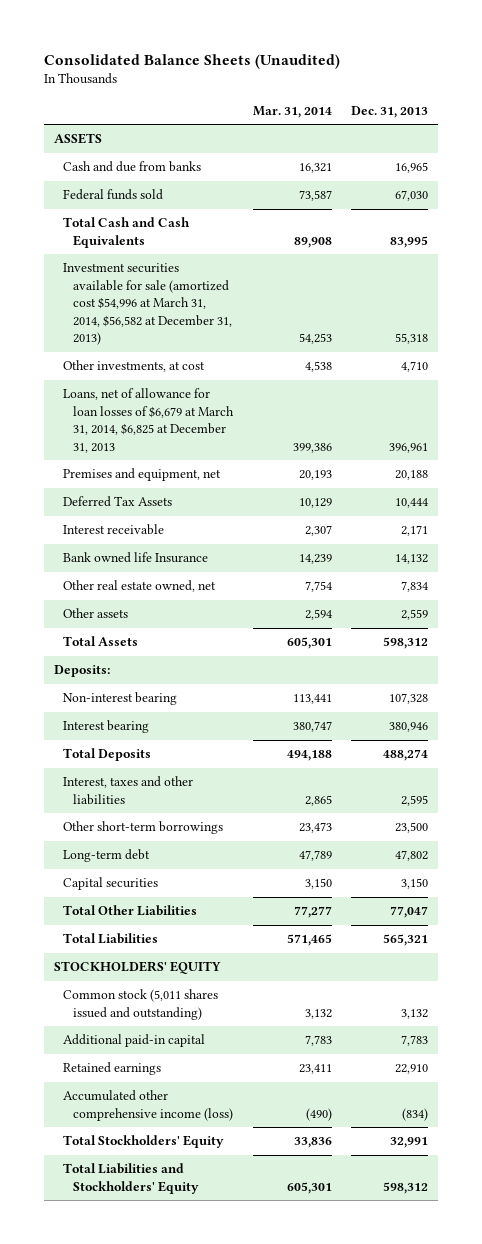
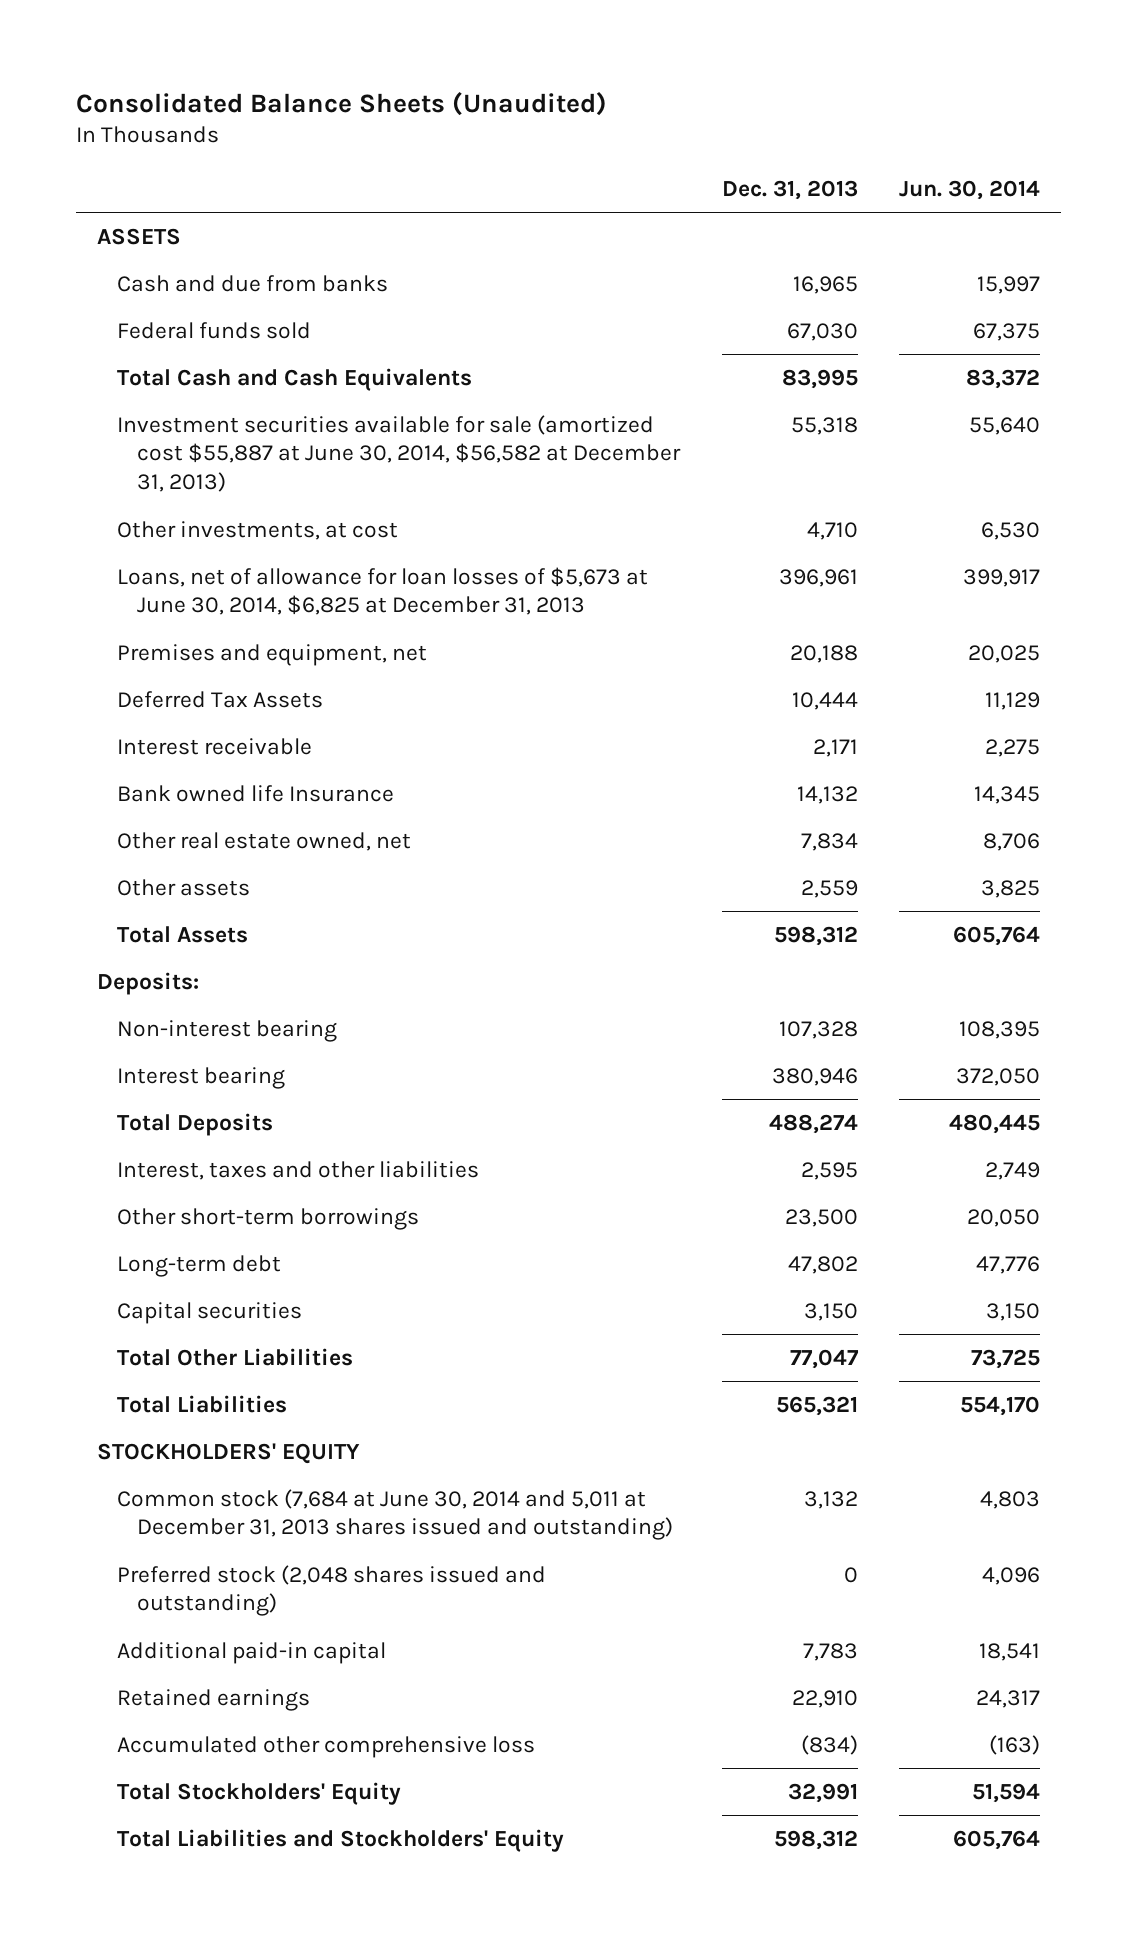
- | Mar. 31, 2014 | Dec. 31, 2013
+ | Dec. 31, 2013 | Jun. 30, 2014
- Investment securities available for sale (amortized cost $54,996 at March 31, 2014, $56,582 at December 31, 2013) | 54,253 | 55,318
+ Investment securities available for sale (amortized cost $55,887 at June 30, 2014, $56,582 at December 31, 2013) | 55,318 | 55,640
- Loans, net of allowance for loan losses of $6,679 at March 31, 2014, $6,825 at December 31, 2013 | 399,386 | 396,961
+ Loans, net of allowance for loan losses of $5,673 at June 30, 2014, $6,825 at December 31, 2013 | 396,961 | 399,917
- Common stock (5,011 shares issued and outstanding) | 3,132 | 3,132
+ Common stock (7,684 at June 30, 2014 and 5,011 at December 31, 2013 shares issued and outstanding) | 3,132 | 4,803
+ Preferred stock (2,048 shares issued and outstanding) | 0 | 4,096
- Accumulated other comprehensive income (loss) | (490) | (834)
+ Accumulated other comprehensive loss | (834) | (163)

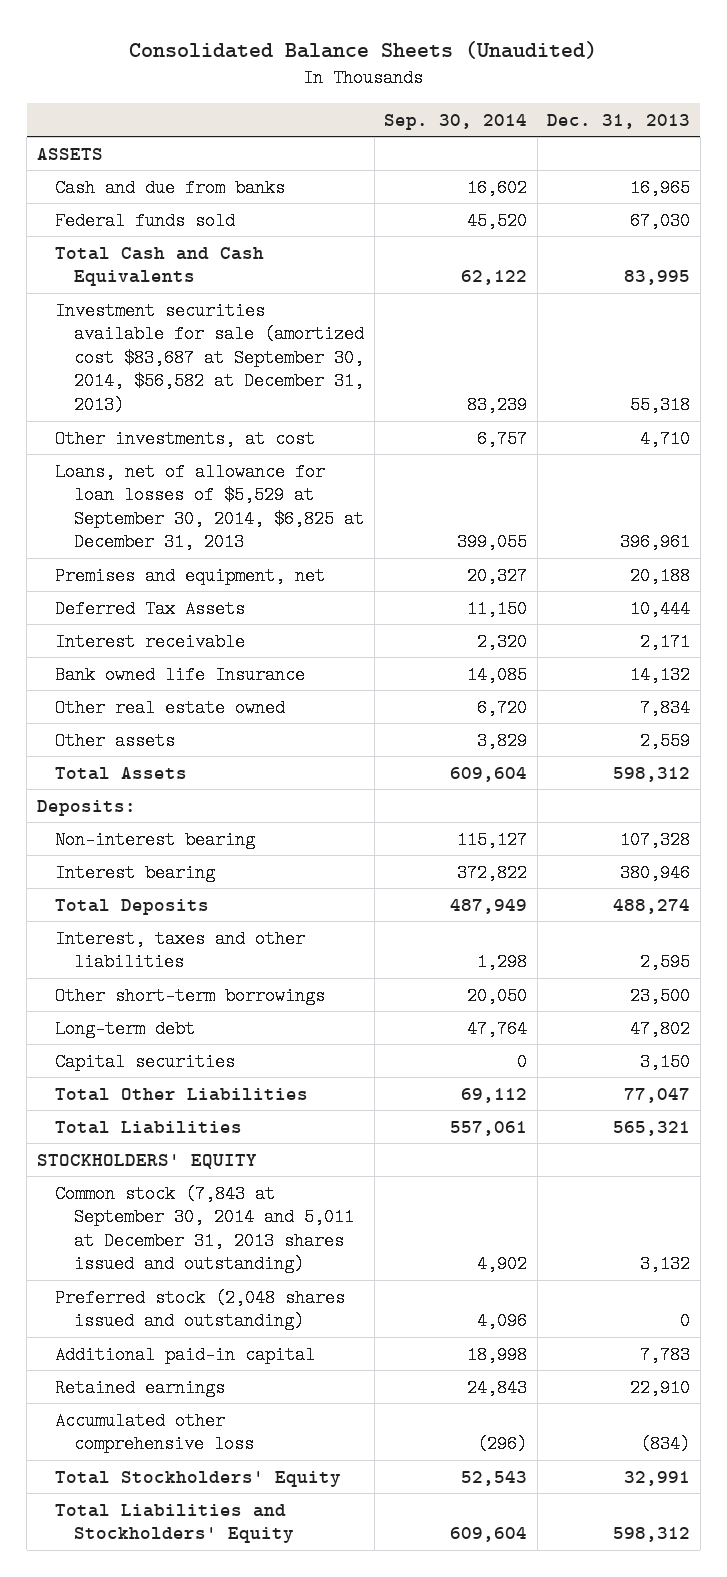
- | Dec. 31, 2013 | Jun. 30, 2014
+ | Sep. 30, 2014 | Dec. 31, 2013
- Investment securities available for sale (amortized cost $55,887 at June 30, 2014, $56,582 at December 31, 2013) | 55,318 | 55,640
+ Investment securities available for sale (amortized cost $83,687 at September 30, 2014, $56,582 at December 31, 2013) | 83,239 | 55,318
- Loans, net of allowance for loan losses of $5,673 at June 30, 2014, $6,825 at December 31, 2013 | 396,961 | 399,917
+ Loans, net of allowance for loan losses of $5,529 at September 30, 2014, $6,825 at December 31, 2013 | 399,055 | 396,961
- Other real estate owned, net | 7,834 | 8,706
+ Other real estate owned | 6,720 | 7,834
- Common stock (7,684 at June 30, 2014 and 5,011 at December 31, 2013 shares issued and outstanding) | 3,132 | 4,803
+ Common stock (7,843 at September 30, 2014 and 5,011 at December 31, 2013 shares issued and outstanding) | 4,902 | 3,132

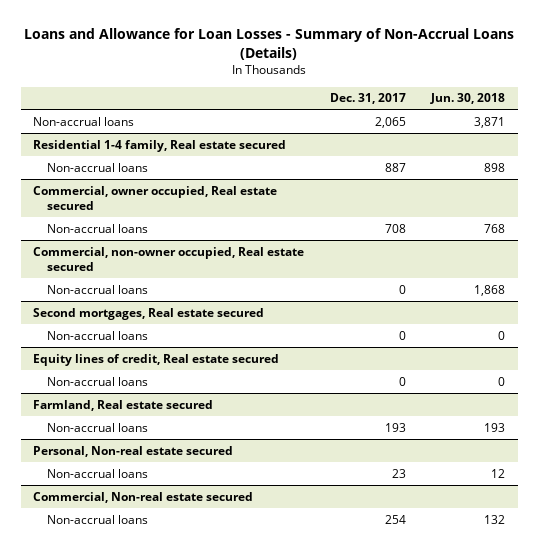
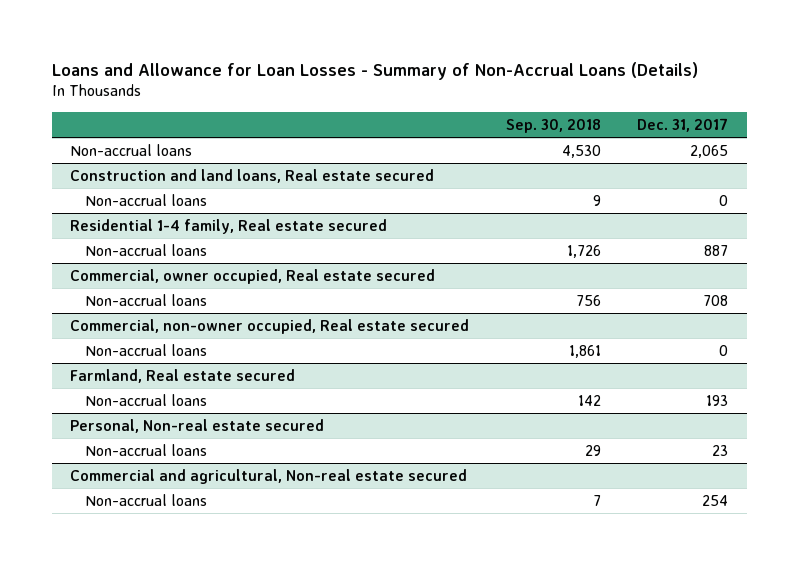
- | Dec. 31, 2017 | Jun. 30, 2018
+ | Sep. 30, 2018 | Dec. 31, 2017
+ Construction and land loans, Real estate secured
+ Non-accrual loans | 9 | 0
- Second mortgages, Real estate secured
- Non-accrual loans | 0 | 0
- Equity lines of credit, Real estate secured
- Non-accrual loans | 0 | 0
- Commercial, Non-real estate secured
+ Commercial and agricultural, Non-real estate secured

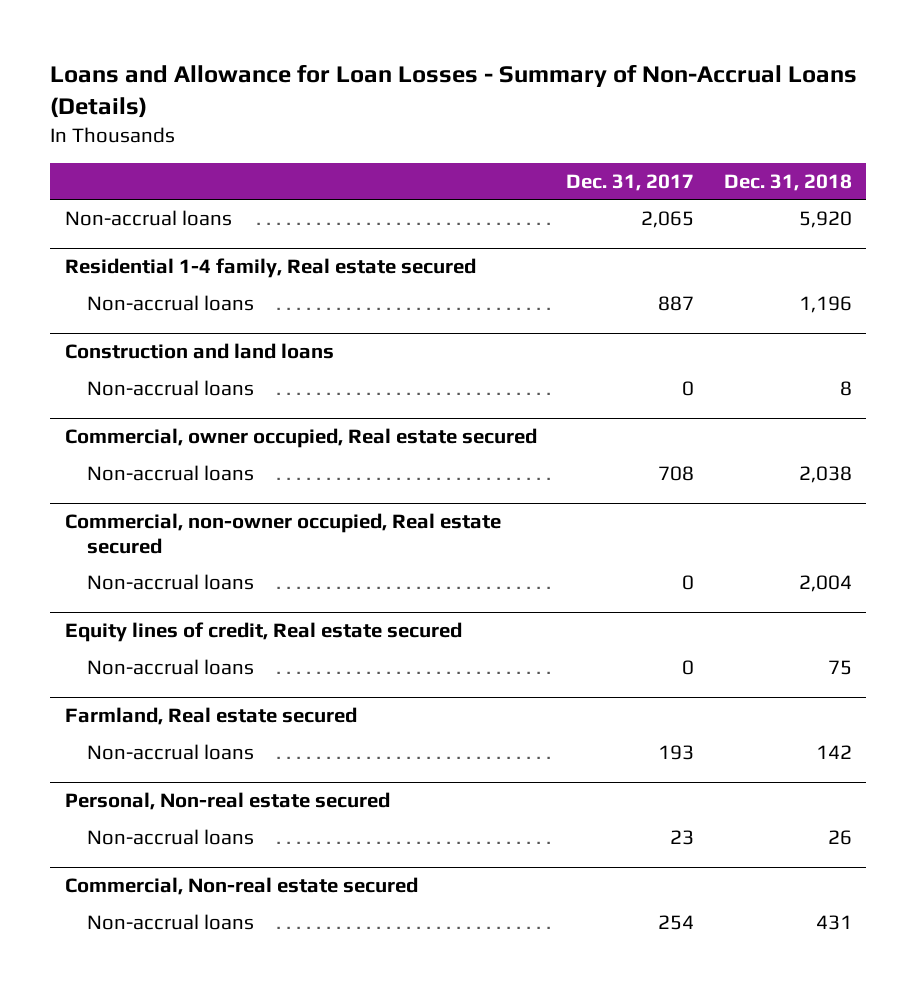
- | Sep. 30, 2018 | Dec. 31, 2017
+ | Dec. 31, 2017 | Dec. 31, 2018
- Construction and land loans, Real estate secured
- Non-accrual loans | 9 | 0
+ Construction and land loans
+ Non-accrual loans | 0 | 8
+ Equity lines of credit, Real estate secured
+ Non-accrual loans | 0 | 75
- Commercial and agricultural, Non-real estate secured
+ Commercial, Non-real estate secured

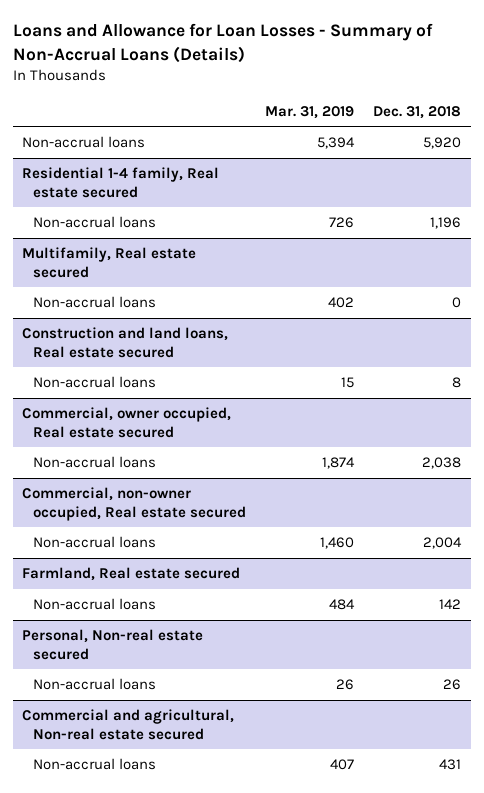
- | Dec. 31, 2017 | Dec. 31, 2018
+ | Mar. 31, 2019 | Dec. 31, 2018
- Construction and land loans
+ Multifamily, Real estate secured
+ Non-accrual loans | 402 | 0
+ Construction and land loans, Real estate secured
- Equity lines of credit, Real estate secured
- Non-accrual loans | 0 | 75
- Commercial, Non-real estate secured
+ Commercial and agricultural, Non-real estate secured

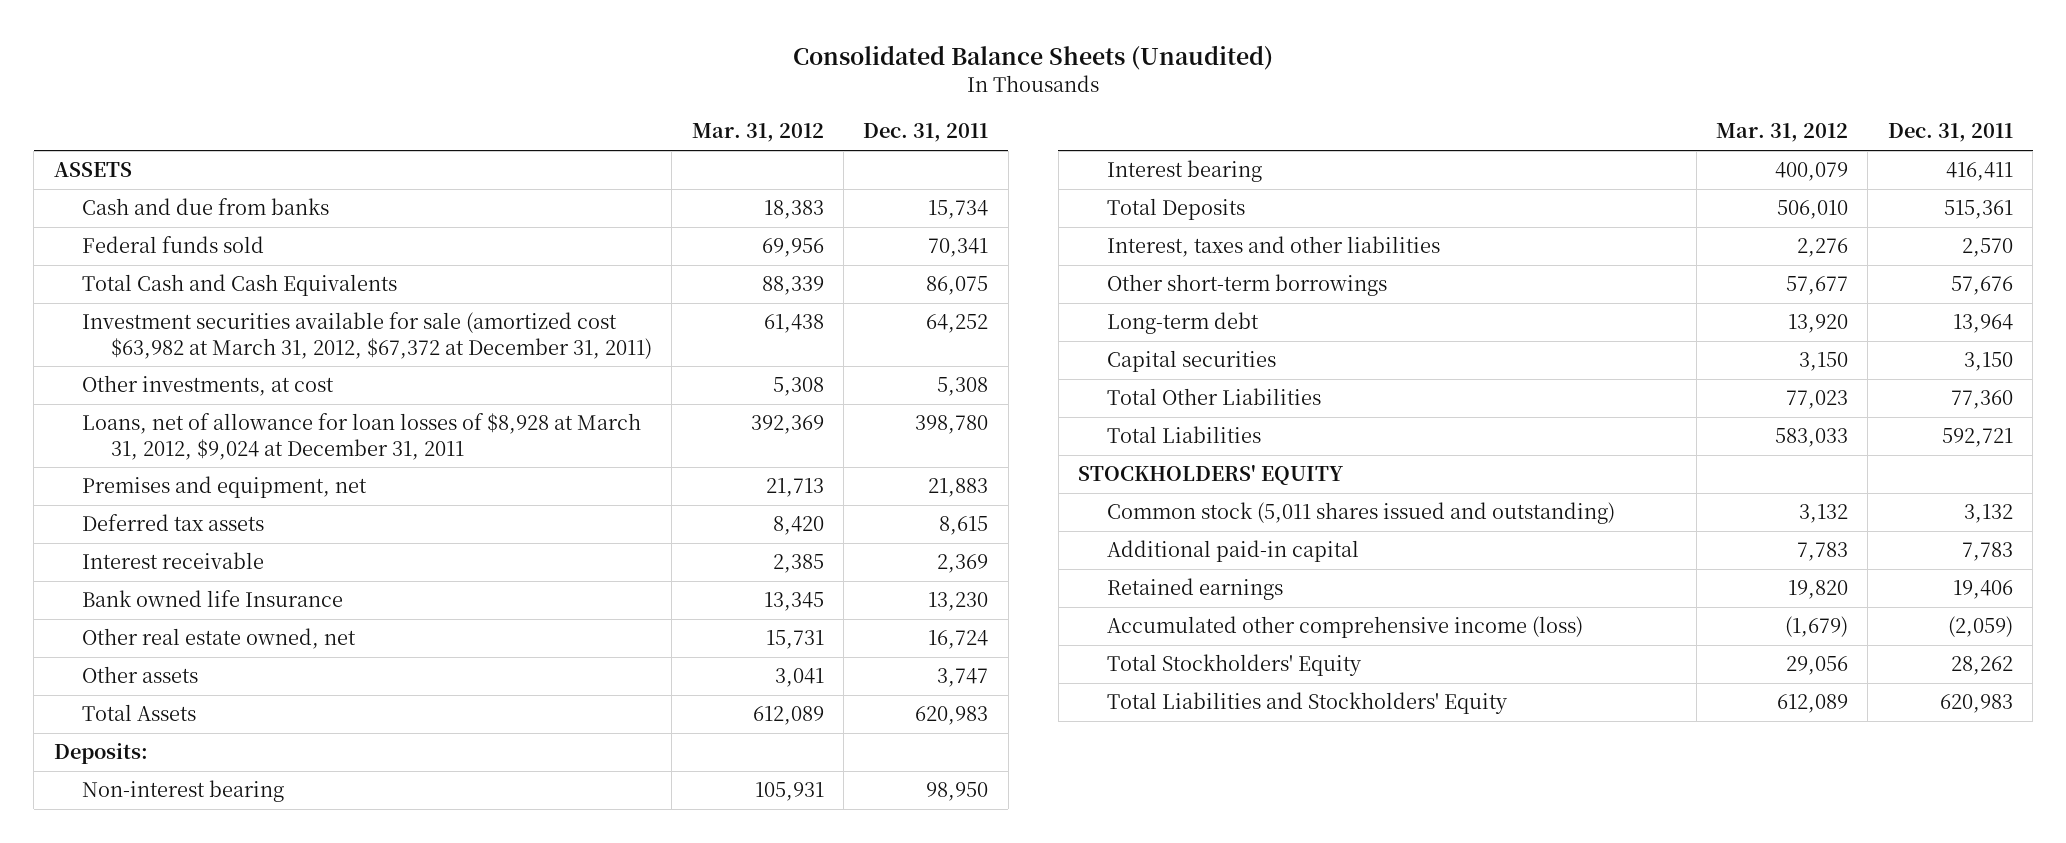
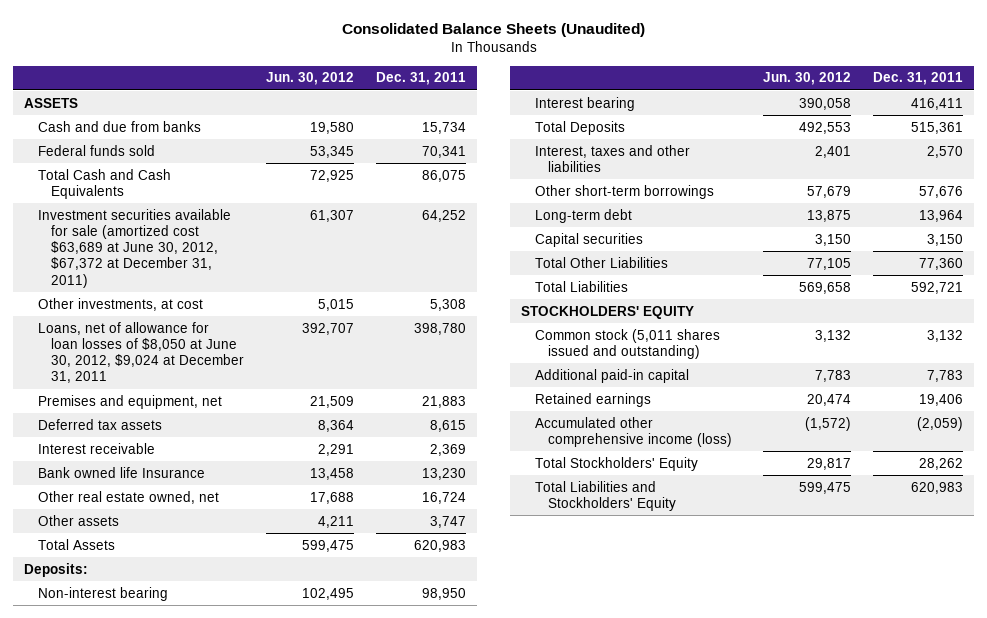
- | Mar. 31, 2012 | Dec. 31, 2011
+ | Jun. 30, 2012 | Dec. 31, 2011
- Investment securities available for sale (amortized cost $63,982 at March 31, 2012, $67,372 at December 31, 2011) | 61,438 | 64,252
+ Investment securities available for sale (amortized cost $63,689 at June 30, 2012, $67,372 at December 31, 2011) | 61,307 | 64,252
- Loans, net of allowance for loan losses of $8,928 at March 31, 2012, $9,024 at December 31, 2011 | 392,369 | 398,780
+ Loans, net of allowance for loan losses of $8,050 at June 30, 2012, $9,024 at December 31, 2011 | 392,707 | 398,780

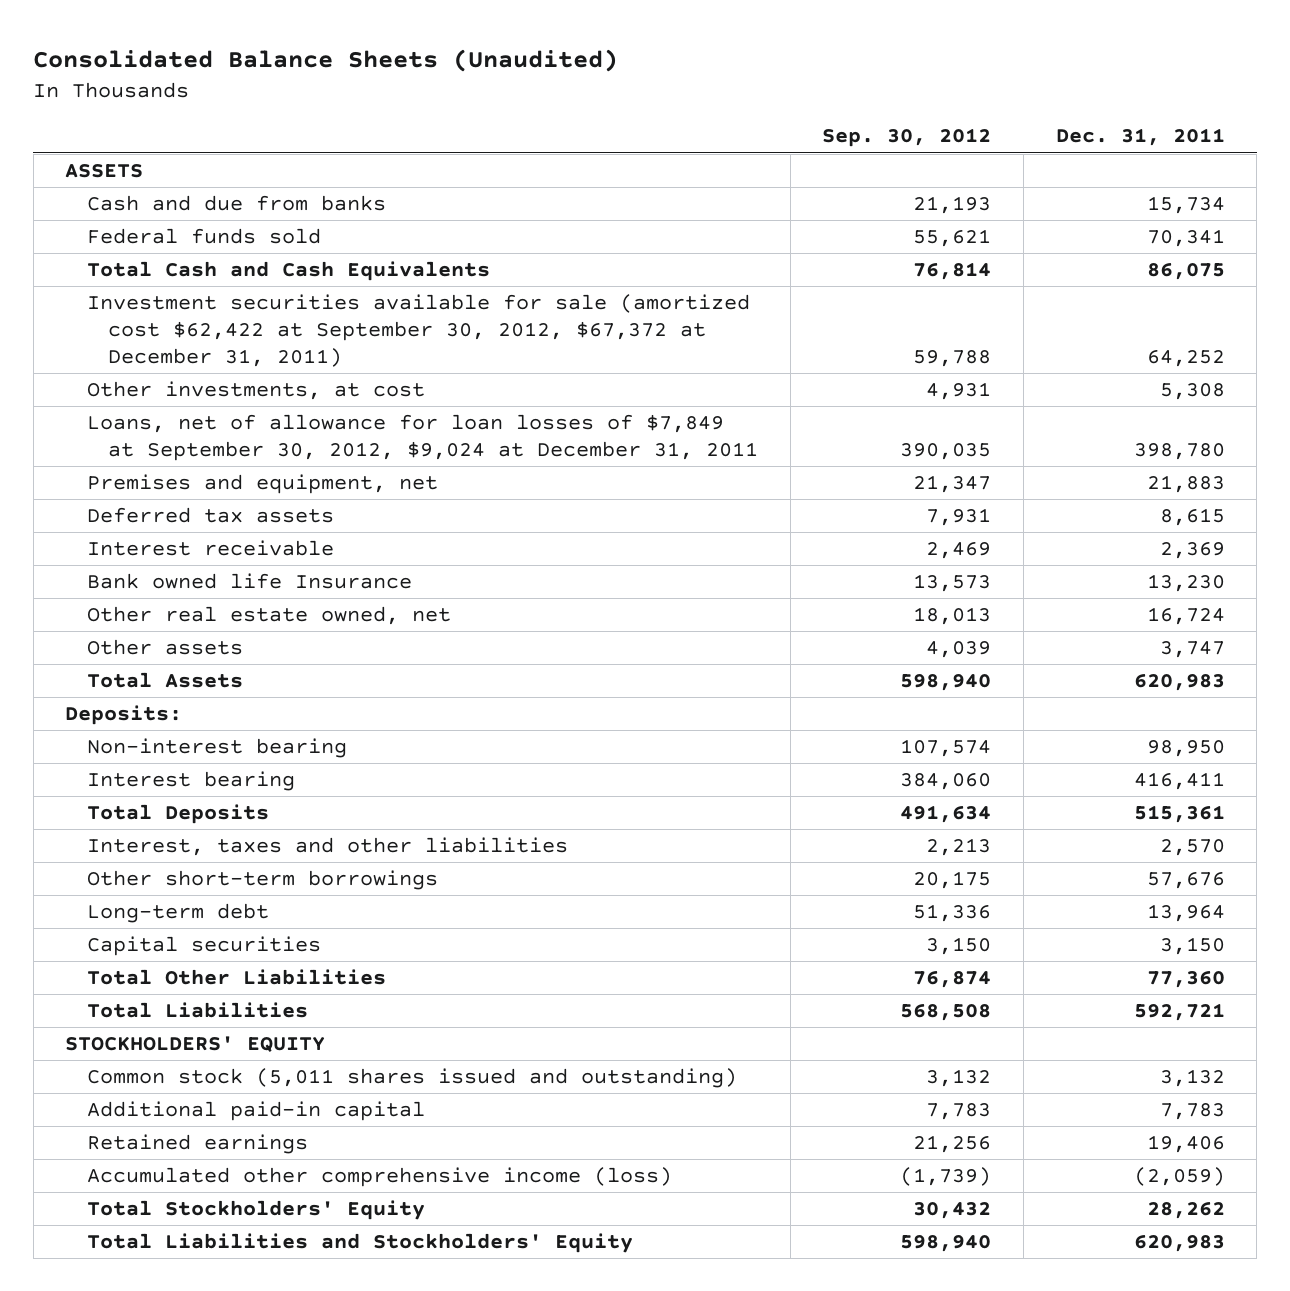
- | Jun. 30, 2012 | Dec. 31, 2011
+ | Sep. 30, 2012 | Dec. 31, 2011
- Investment securities available for sale (amortized cost $63,689 at June 30, 2012, $67,372 at December 31, 2011) | 61,307 | 64,252
+ Investment securities available for sale (amortized cost $62,422 at September 30, 2012, $67,372 at December 31, 2011) | 59,788 | 64,252
- Loans, net of allowance for loan losses of $8,050 at June 30, 2012, $9,024 at December 31, 2011 | 392,707 | 398,780
+ Loans, net of allowance for loan losses of $7,849 at September 30, 2012, $9,024 at December 31, 2011 | 390,035 | 398,780

